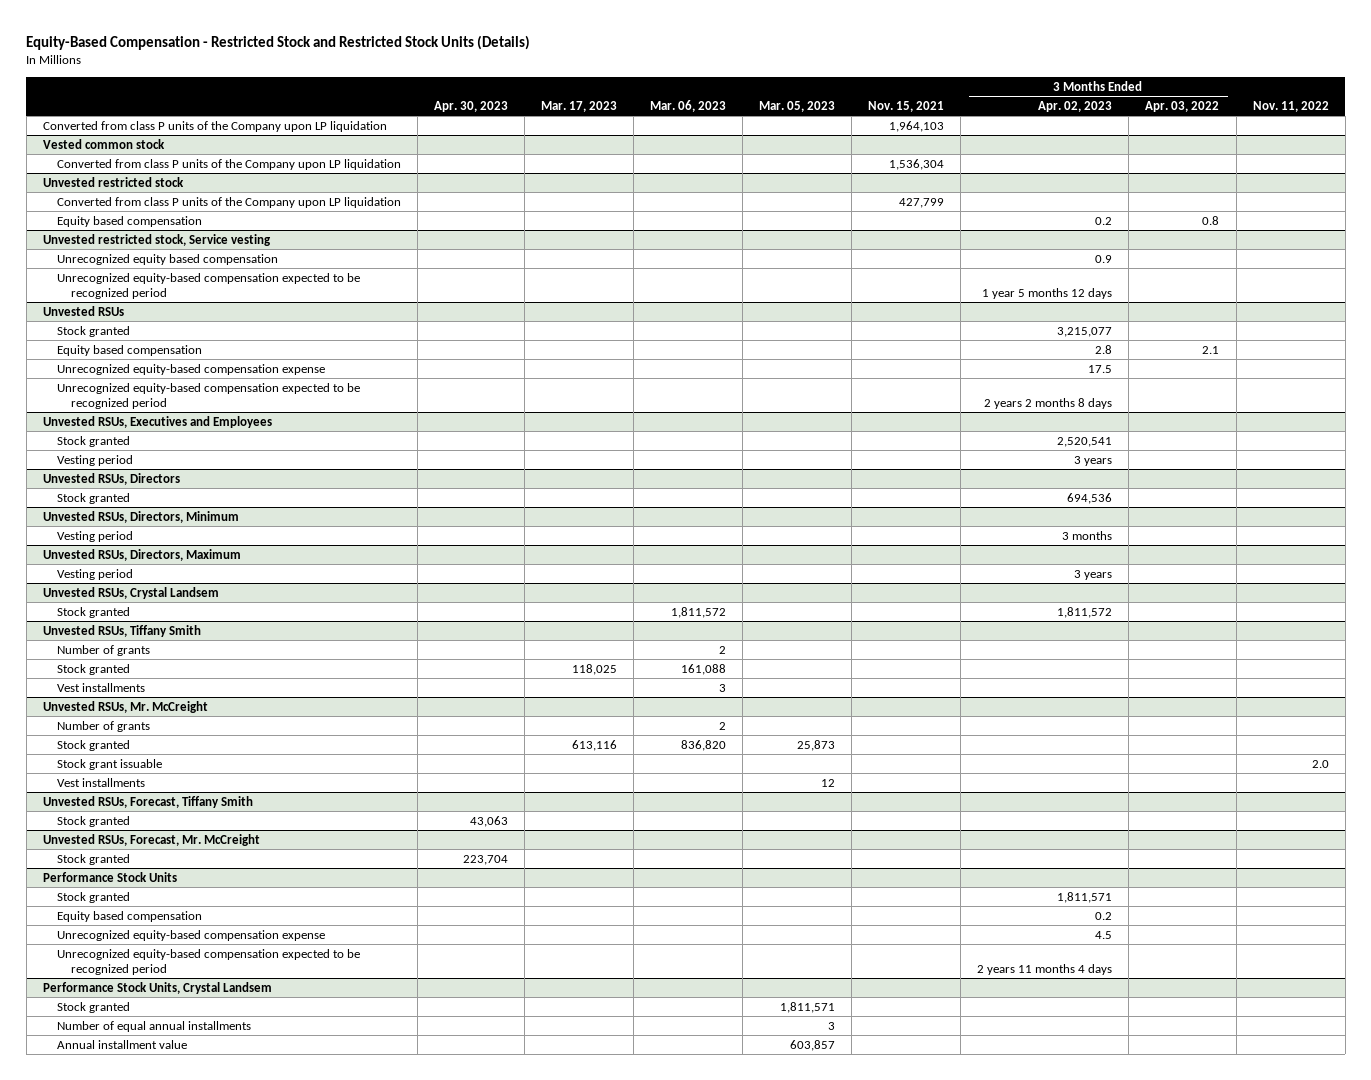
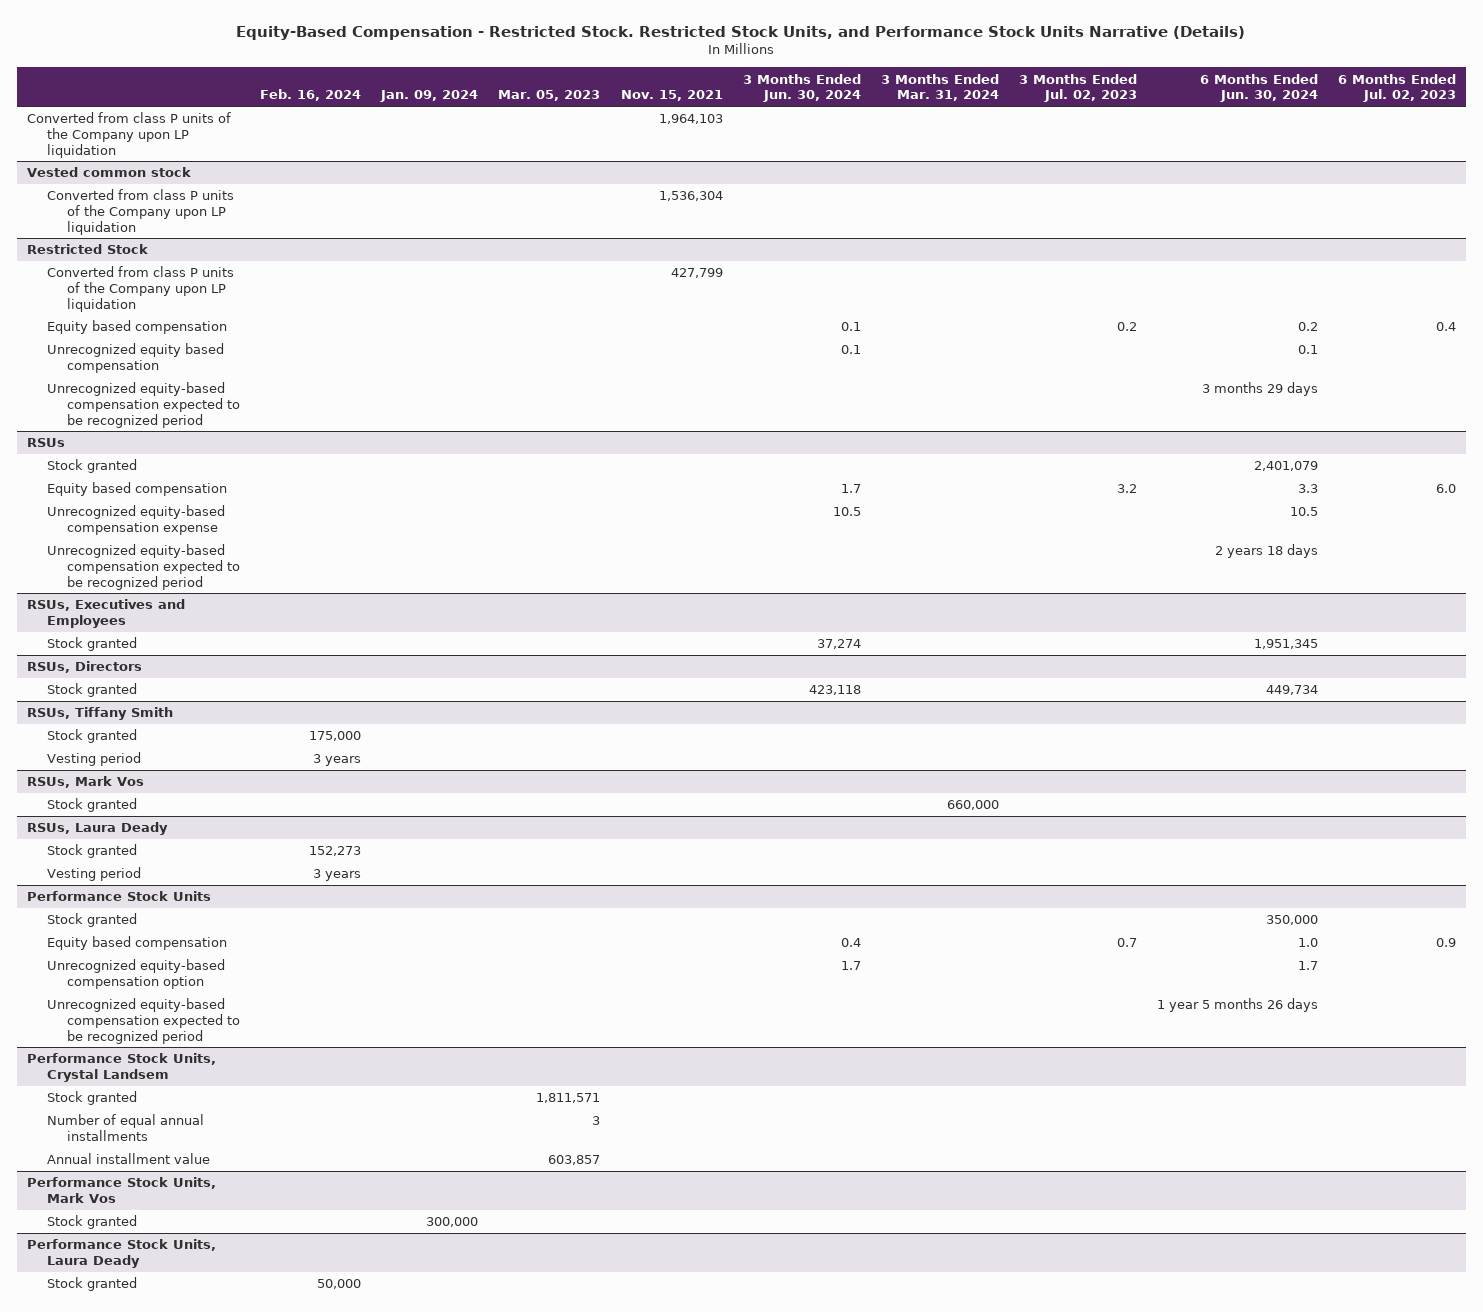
- Equity-Based Compensation - Restricted Stock and Restricted Stock Units (Details)
+ Equity-Based Compensation - Restricted Stock. Restricted Stock Units, and Performance Stock Units Narrative (Details)
- | Apr. 30, 2023 | Mar. 17, 2023 | Mar. 06, 2023 | Mar. 05, 2023 | Nov. 15, 2021 | 3 Months Ended Apr. 02, 2023 | 3 Months Ended Apr. 03, 2022 | Nov. 11, 2022
+ | Feb. 16, 2024 | Jan. 09, 2024 | Mar. 05, 2023 | Nov. 15, 2021 | 3 Months Ended Jun. 30, 2024 | 3 Months Ended Mar. 31, 2024 | 3 Months Ended Jul. 02, 2023 | 6 Months Ended Jun. 30, 2024 | 6 Months Ended Jul. 02, 2023
- Unvested restricted stock
+ Restricted Stock
- Unvested restricted stock, Service vesting
- Unrecognized equity based compensation | | | | | | 0.9 | |
- Unrecognized equity-based compensation expected to be recognized period | | | | | | 1 year 5 months 12 days | |
- Unvested RSUs
+ Unrecognized equity based compensation | | | | | 0.1 | | | 0.1 |
+ Unrecognized equity-based compensation expected to be recognized period | | | | | | | | 3 months 29 days |
+ RSUs
- Unvested RSUs, Executives and Employees
+ RSUs, Executives and Employees
- Vesting period | | | | | | 3 years | |
- Unvested RSUs, Directors
+ RSUs, Directors
- Unvested RSUs, Directors, Minimum
- Vesting period | | | | | | 3 months | |
- Unvested RSUs, Directors, Maximum
- Vesting period | | | | | | 3 years | |
- Unvested RSUs, Crystal Landsem
- Stock granted | | | 1,811,572 | | | 1,811,572 | |
- Unvested RSUs, Tiffany Smith
- Number of grants | | | 2 | | | | |
+ RSUs, Tiffany Smith
- Vest installments | | | 3 | | | | |
- Unvested RSUs, Mr. McCreight
- Number of grants | | | 2 | | | | |
- Stock granted | | 613,116 | 836,820 | 25,873 | | | |
- Stock grant issuable | | | | | | | | 2.0
- Vest installments | | | | 12 | | | |
- Unvested RSUs, Forecast, Tiffany Smith
- Stock granted | 43,063 | | | | | | |
- Unvested RSUs, Forecast, Mr. McCreight
- Stock granted | 223,704 | | | | | | |
+ Vesting period | 3 years | | | | | | | |
+ RSUs, Mark Vos
+ Stock granted | | | | | | 660,000 | | |
+ RSUs, Laura Deady
+ Stock granted | 152,273 | | | | | | | |
+ Vesting period | 3 years | | | | | | | |
@ Performance Stock Units
- Unrecognized equity-based compensation expense | | | | | | 4.5 | |
+ Unrecognized equity-based compensation option | | | | | 1.7 | | | 1.7 |
+ Performance Stock Units, Mark Vos
+ Stock granted | | 300,000 | | | | | | |
+ Performance Stock Units, Laura Deady
+ Stock granted | 50,000 | | | | | | | |

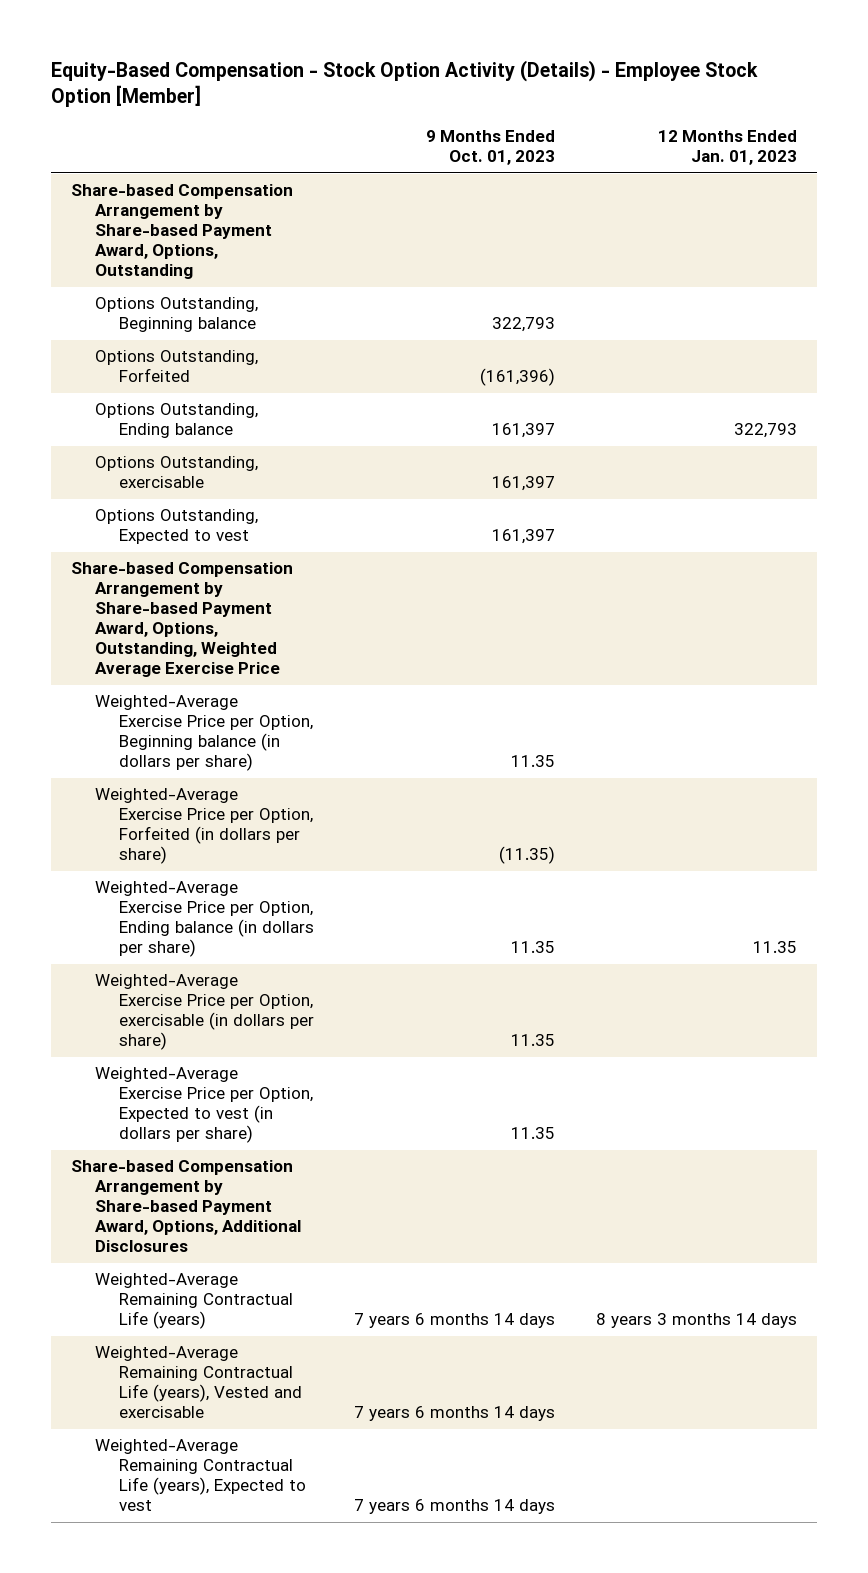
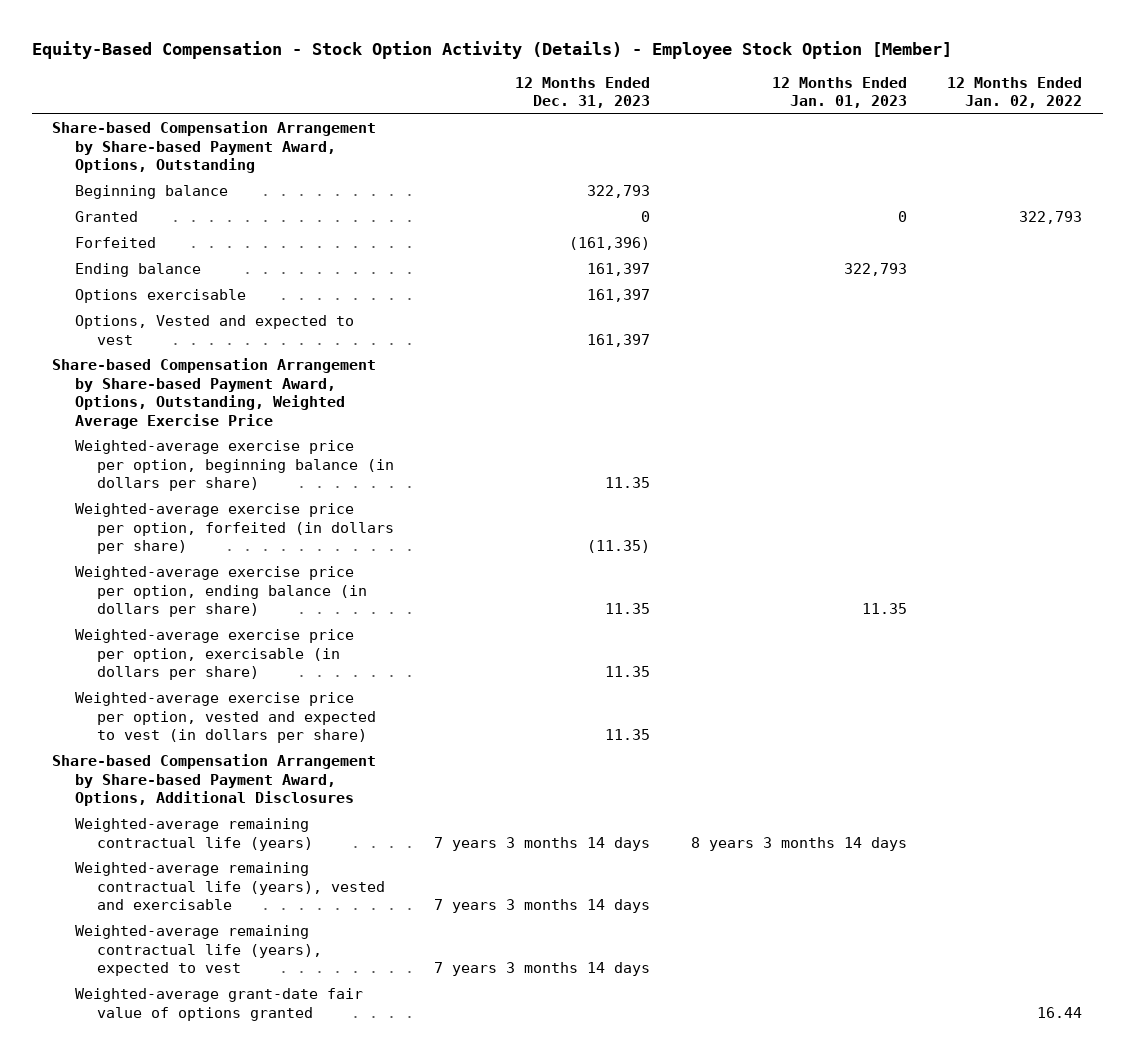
- | 9 Months Ended Oct. 01, 2023 | 12 Months Ended Jan. 01, 2023
+ | 12 Months Ended Dec. 31, 2023 | 12 Months Ended Jan. 01, 2023 | 12 Months Ended Jan. 02, 2022
- Options Outstanding, Beginning balance | 322,793 |
- Options Outstanding, Forfeited | (161,396) |
- Options Outstanding, Ending balance | 161,397 | 322,793
- Options Outstanding, exercisable | 161,397 |
- Options Outstanding, Expected to vest | 161,397 |
+ Beginning balance | 322,793 | |
+ Granted | 0 | 0 | 322,793
+ Forfeited | (161,396) | |
+ Ending balance | 161,397 | 322,793 |
+ Options exercisable | 161,397 | |
+ Options, Vested and expected to vest | 161,397 | |
- Weighted-Average Exercise Price per Option, Beginning balance (in dollars per share) | 11.35 |
- Weighted-Average Exercise Price per Option, Forfeited (in dollars per share) | (11.35) |
- Weighted-Average Exercise Price per Option, Ending balance (in dollars per share) | 11.35 | 11.35
- Weighted-Average Exercise Price per Option, exercisable (in dollars per share) | 11.35 |
- Weighted-Average Exercise Price per Option, Expected to vest (in dollars per share) | 11.35 |
+ Weighted-average exercise price per option, beginning balance (in dollars per share) | 11.35 | |
+ Weighted-average exercise price per option, forfeited (in dollars per share) | (11.35) | |
+ Weighted-average exercise price per option, ending balance (in dollars per share) | 11.35 | 11.35 |
+ Weighted-average exercise price per option, exercisable (in dollars per share) | 11.35 | |
+ Weighted-average exercise price per option, vested and expected to vest (in dollars per share) | 11.35 | |
- Weighted-Average Remaining Contractual Life (years) | 7 years 6 months 14 days | 8 years 3 months 14 days
- Weighted-Average Remaining Contractual Life (years), Vested and exercisable | 7 years 6 months 14 days |
- Weighted-Average Remaining Contractual Life (years), Expected to vest | 7 years 6 months 14 days |
+ Weighted-average remaining contractual life (years) | 7 years 3 months 14 days | 8 years 3 months 14 days |
+ Weighted-average remaining contractual life (years), vested and exercisable | 7 years 3 months 14 days | |
+ Weighted-average remaining contractual life (years), expected to vest | 7 years 3 months 14 days | |
+ Weighted-average grant-date fair value of options granted | | | 16.44

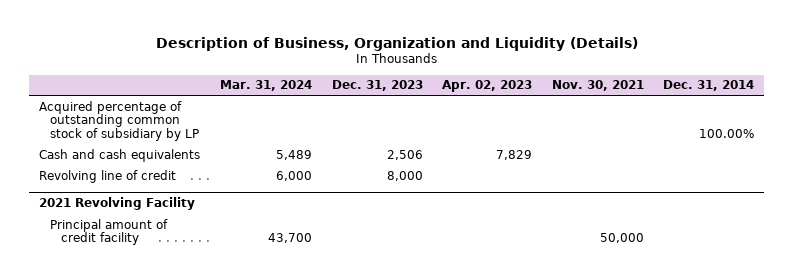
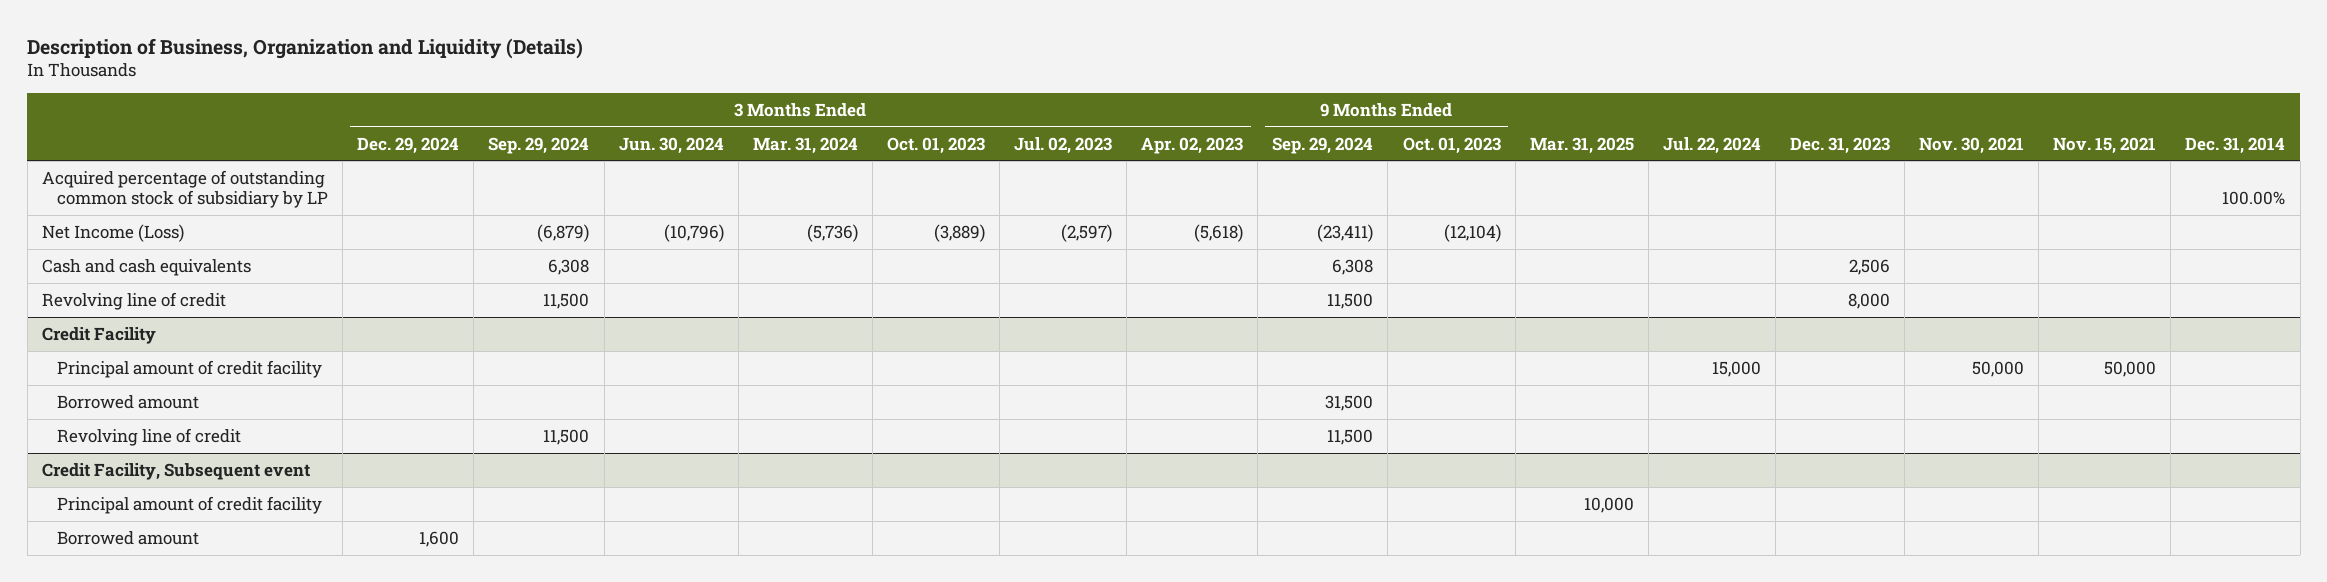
- | Mar. 31, 2024 | Dec. 31, 2023 | Apr. 02, 2023 | Nov. 30, 2021 | Dec. 31, 2014
+ | 3 Months Ended Dec. 29, 2024 | 3 Months Ended Sep. 29, 2024 | 3 Months Ended Jun. 30, 2024 | 3 Months Ended Mar. 31, 2024 | 3 Months Ended Oct. 01, 2023 | 3 Months Ended Jul. 02, 2023 | 3 Months Ended Apr. 02, 2023 | 9 Months Ended Sep. 29, 2024 | 9 Months Ended Oct. 01, 2023 | Mar. 31, 2025 | Jul. 22, 2024 | Dec. 31, 2023 | Nov. 30, 2021 | Nov. 15, 2021 | Dec. 31, 2014
+ Net Income (Loss) | | (6,879) | (10,796) | (5,736) | (3,889) | (2,597) | (5,618) | (23,411) | (12,104) | | | | | |
- 2021 Revolving Facility
+ Credit Facility
+ Borrowed amount | | | | | | | | 31,500 | | | | | | |
+ Revolving line of credit | | 11,500 | | | | | | 11,500 | | | | | | |
+ Credit Facility, Subsequent event
+ Principal amount of credit facility | | | | | | | | | | 10,000 | | | | |
+ Borrowed amount | 1,600 | | | | | | | | | | | | | |

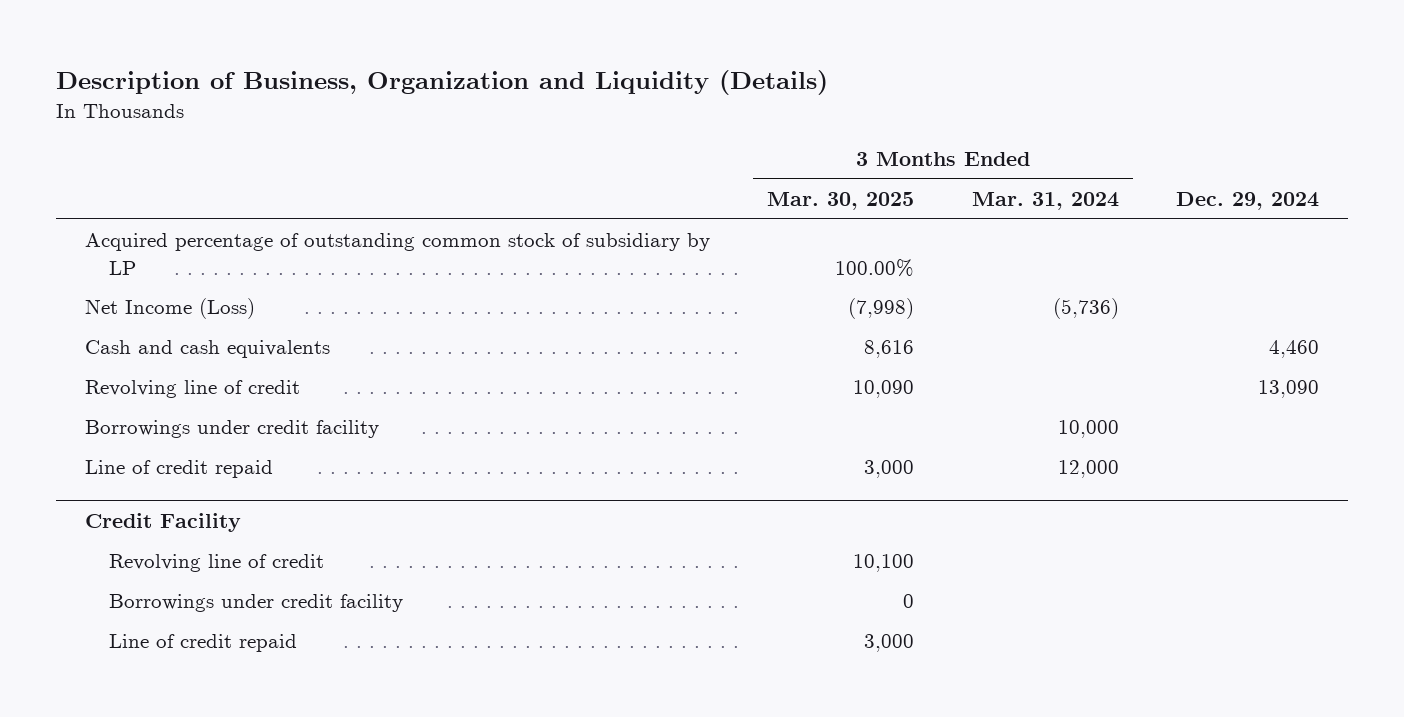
- | 3 Months Ended Dec. 29, 2024 | 3 Months Ended Sep. 29, 2024 | 3 Months Ended Jun. 30, 2024 | 3 Months Ended Mar. 31, 2024 | 3 Months Ended Oct. 01, 2023 | 3 Months Ended Jul. 02, 2023 | 3 Months Ended Apr. 02, 2023 | 9 Months Ended Sep. 29, 2024 | 9 Months Ended Oct. 01, 2023 | Mar. 31, 2025 | Jul. 22, 2024 | Dec. 31, 2023 | Nov. 30, 2021 | Nov. 15, 2021 | Dec. 31, 2014
+ | 3 Months Ended Mar. 30, 2025 | 3 Months Ended Mar. 31, 2024 | Dec. 29, 2024
+ Borrowings under credit facility | | 10,000 |
+ Line of credit repaid | 3,000 | 12,000 |
@ Credit Facility
- Principal amount of credit facility | | | | | | | | | | | 15,000 | | 50,000 | 50,000 |
- Borrowed amount | | | | | | | | 31,500 | | | | | | |
- Credit Facility, Subsequent event
- Principal amount of credit facility | | | | | | | | | | 10,000 | | | | |
- Borrowed amount | 1,600 | | | | | | | | | | | | | |
@ Credit Facility
+ Borrowings under credit facility | 0 | |
+ Line of credit repaid | 3,000 | |

